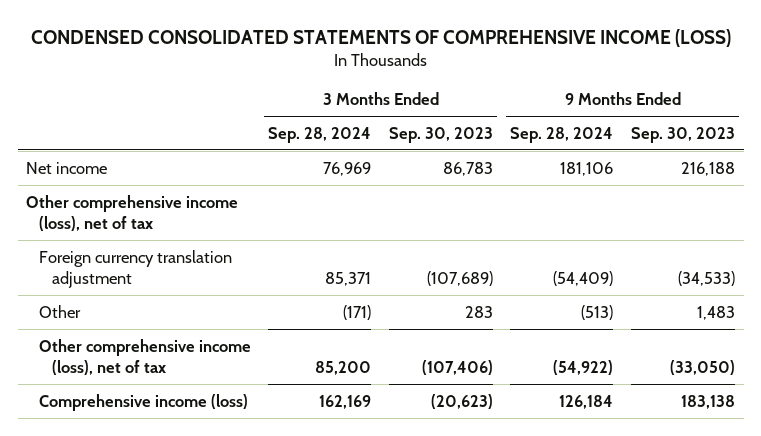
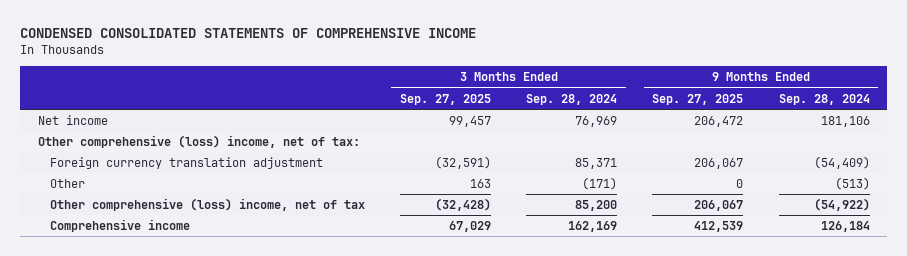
- CONDENSED CONSOLIDATED STATEMENTS OF COMPREHENSIVE INCOME (LOSS)
+ CONDENSED CONSOLIDATED STATEMENTS OF COMPREHENSIVE INCOME
- | 3 Months Ended Sep. 28, 2024 | 3 Months Ended Sep. 30, 2023 | 9 Months Ended Sep. 28, 2024 | 9 Months Ended Sep. 30, 2023
+ | 3 Months Ended Sep. 27, 2025 | 3 Months Ended Sep. 28, 2024 | 9 Months Ended Sep. 27, 2025 | 9 Months Ended Sep. 28, 2024
- Other comprehensive income (loss), net of tax
+ Other comprehensive (loss) income, net of tax:
- Other comprehensive income (loss), net of tax | 85,200 | (107,406) | (54,922) | (33,050)
- Comprehensive income (loss) | 162,169 | (20,623) | 126,184 | 183,138
+ Other comprehensive (loss) income, net of tax | (32,428) | 85,200 | 206,067 | (54,922)
+ Comprehensive income | 67,029 | 162,169 | 412,539 | 126,184

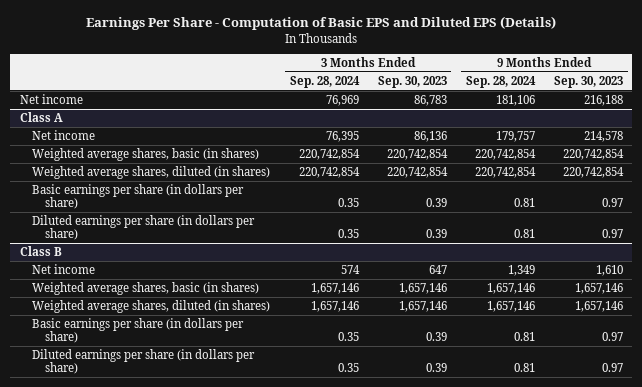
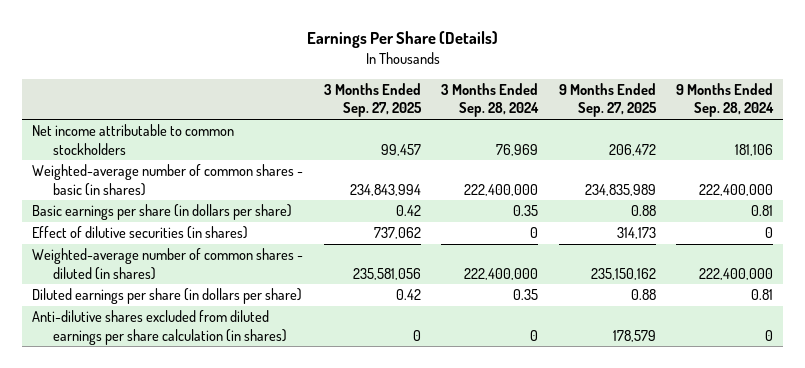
- Earnings Per Share - Computation of Basic EPS and Diluted EPS (Details)
+ Earnings Per Share (Details)
- | 3 Months Ended Sep. 28, 2024 | 3 Months Ended Sep. 30, 2023 | 9 Months Ended Sep. 28, 2024 | 9 Months Ended Sep. 30, 2023
+ | 3 Months Ended Sep. 27, 2025 | 3 Months Ended Sep. 28, 2024 | 9 Months Ended Sep. 27, 2025 | 9 Months Ended Sep. 28, 2024
- Net income | 76,969 | 86,783 | 181,106 | 216,188
- Class A
- Net income | 76,395 | 86,136 | 179,757 | 214,578
- Weighted average shares, basic (in shares) | 220,742,854 | 220,742,854 | 220,742,854 | 220,742,854
- Weighted average shares, diluted (in shares) | 220,742,854 | 220,742,854 | 220,742,854 | 220,742,854
- Basic earnings per share (in dollars per share) | 0.35 | 0.39 | 0.81 | 0.97
- Diluted earnings per share (in dollars per share) | 0.35 | 0.39 | 0.81 | 0.97
- Class B
- Net income | 574 | 647 | 1,349 | 1,610
- Weighted average shares, basic (in shares) | 1,657,146 | 1,657,146 | 1,657,146 | 1,657,146
- Weighted average shares, diluted (in shares) | 1,657,146 | 1,657,146 | 1,657,146 | 1,657,146
+ Net income attributable to common stockholders | 99,457 | 76,969 | 206,472 | 181,106
+ Weighted-average number of common shares - basic (in shares) | 234,843,994 | 222,400,000 | 234,835,989 | 222,400,000
+ Effect of dilutive securities (in shares) | 737,062 | 0 | 314,173 | 0
+ Weighted-average number of common shares - diluted (in shares) | 235,581,056 | 222,400,000 | 235,150,162 | 222,400,000
+ Anti-dilutive shares excluded from diluted earnings per share calculation (in shares) | 0 | 0 | 178,579 | 0

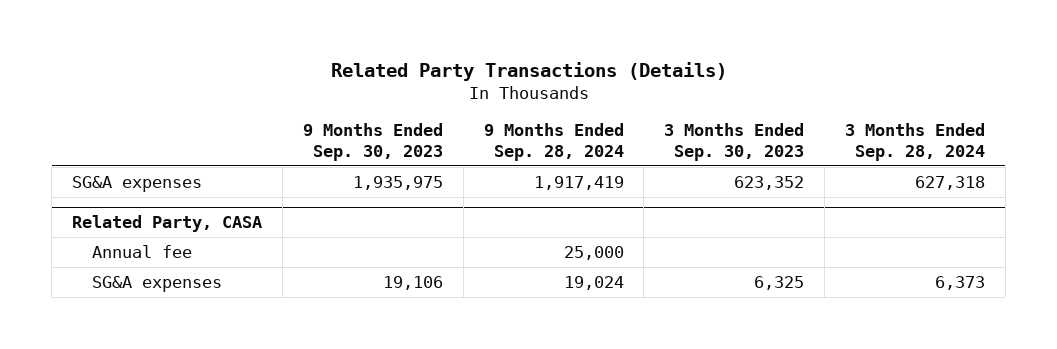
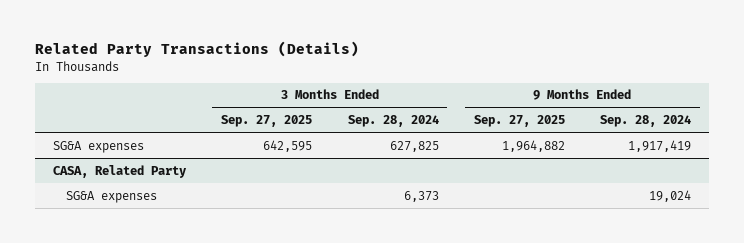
- | 9 Months Ended Sep. 30, 2023 | 9 Months Ended Sep. 28, 2024 | 3 Months Ended Sep. 30, 2023 | 3 Months Ended Sep. 28, 2024
+ | 3 Months Ended Sep. 27, 2025 | 3 Months Ended Sep. 28, 2024 | 9 Months Ended Sep. 27, 2025 | 9 Months Ended Sep. 28, 2024
- SG&A expenses | 1,935,975 | 1,917,419 | 623,352 | 627,318
- Related Party, CASA
- Annual fee | | 25,000 | |
+ SG&A expenses | 642,595 | 627,825 | 1,964,882 | 1,917,419
+ CASA, Related Party

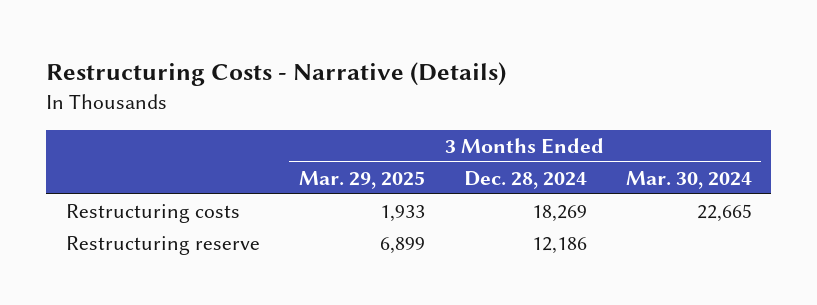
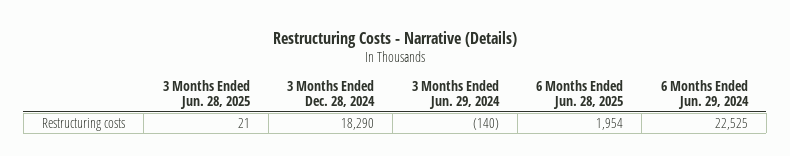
- | 3 Months Ended Mar. 29, 2025 | 3 Months Ended Dec. 28, 2024 | 3 Months Ended Mar. 30, 2024
+ | 3 Months Ended Jun. 28, 2025 | 3 Months Ended Dec. 28, 2024 | 3 Months Ended Jun. 29, 2024 | 6 Months Ended Jun. 28, 2025 | 6 Months Ended Jun. 29, 2024
- Restructuring costs | 1,933 | 18,269 | 22,665
- Restructuring reserve | 6,899 | 12,186 |
+ Restructuring costs | 21 | 18,290 | (140) | 1,954 | 22,525

